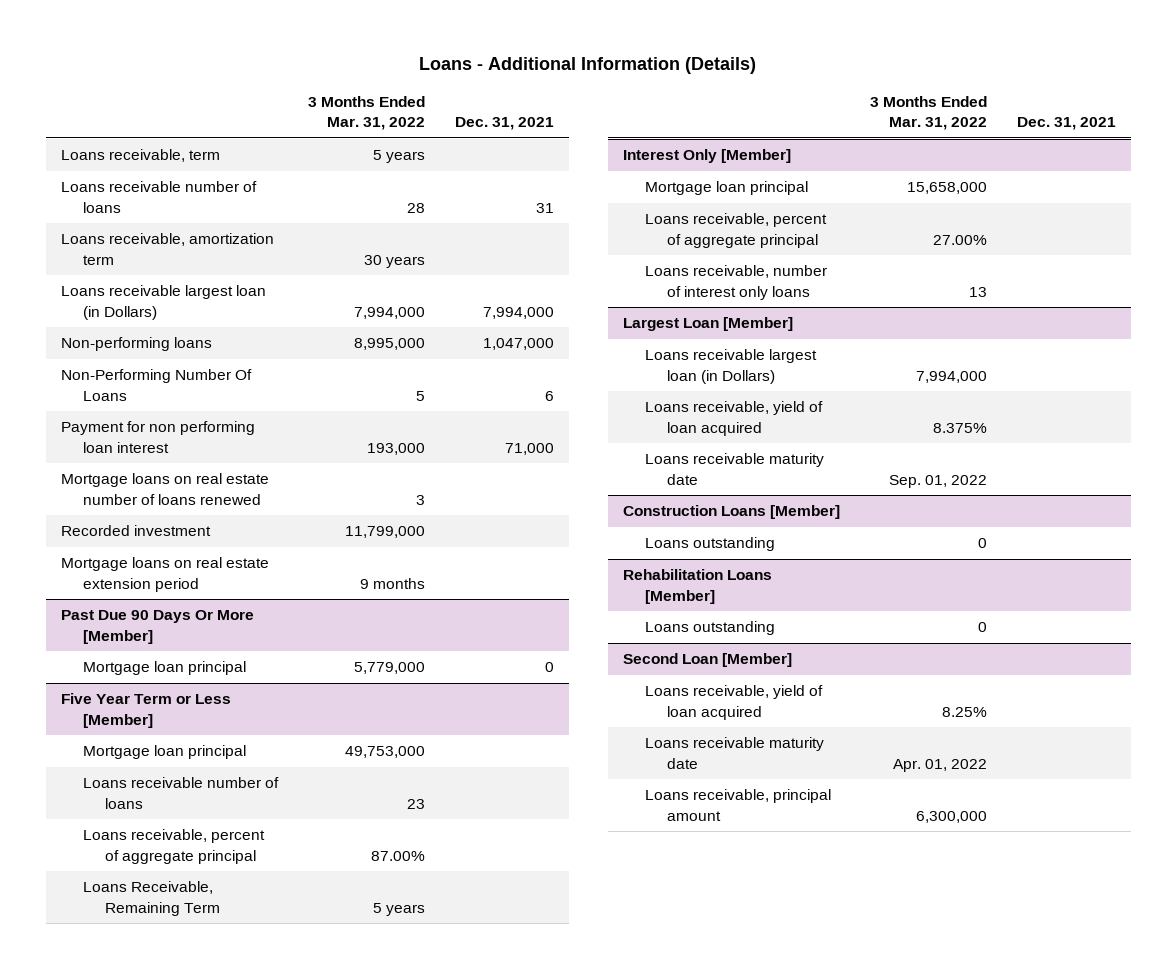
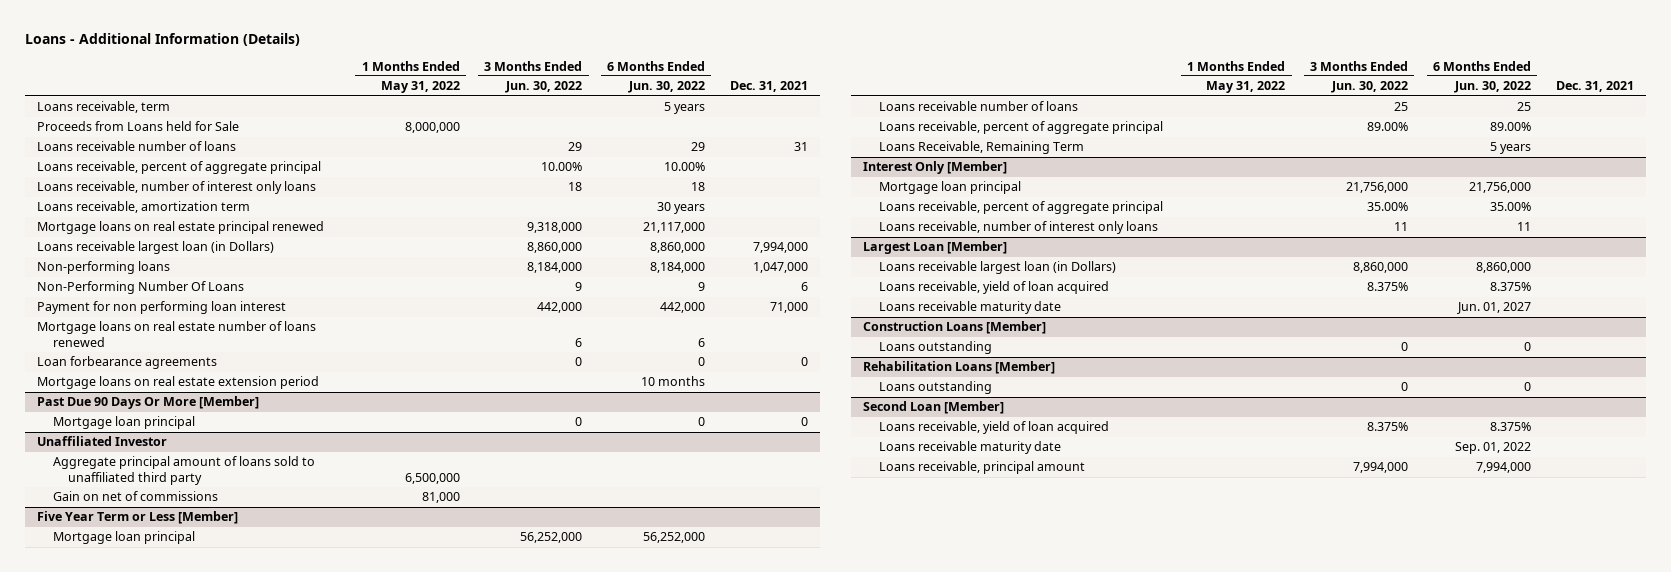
- | 3 Months Ended Mar. 31, 2022 | Dec. 31, 2021
+ | 1 Months Ended May 31, 2022 | 3 Months Ended Jun. 30, 2022 | 6 Months Ended Jun. 30, 2022 | Dec. 31, 2021
+ Proceeds from Loans held for Sale | 8,000,000 | | |
+ Loans receivable, percent of aggregate principal | | 10.00% | 10.00% |
+ Loans receivable, number of interest only loans | | 18 | 18 |
+ Mortgage loans on real estate principal renewed | | 9,318,000 | 21,117,000 |
- Recorded investment | 11,799,000 |
+ Loan forbearance agreements | | 0 | 0 | 0
+ Unaffiliated Investor
+ Aggregate principal amount of loans sold to unaffiliated third party | 6,500,000 | | |
+ Gain on net of commissions | 81,000 | | |

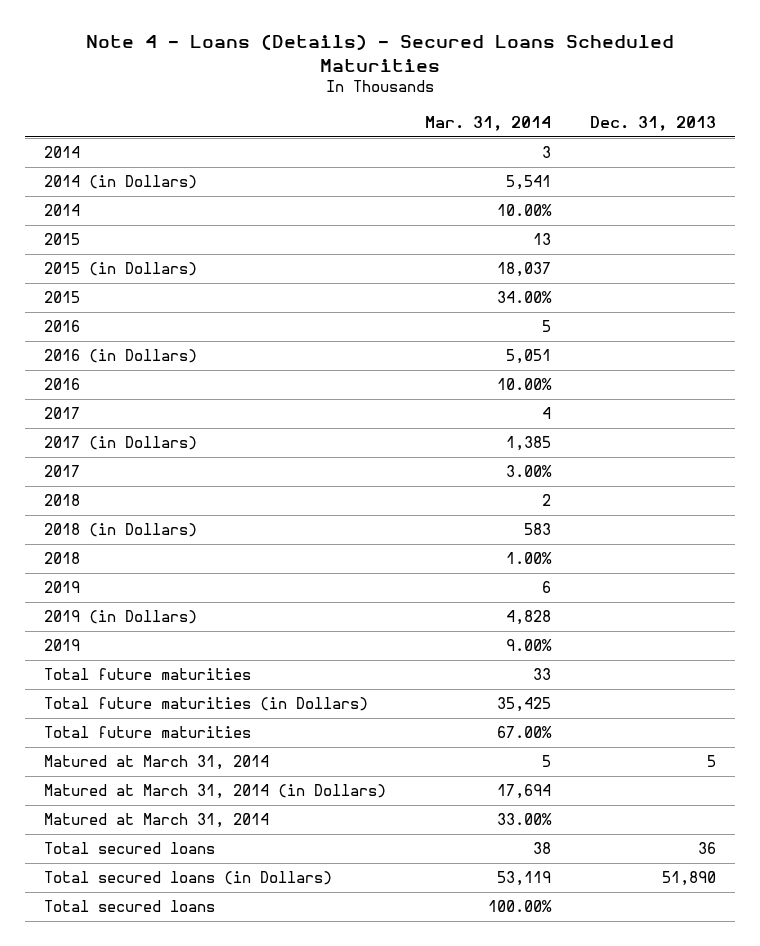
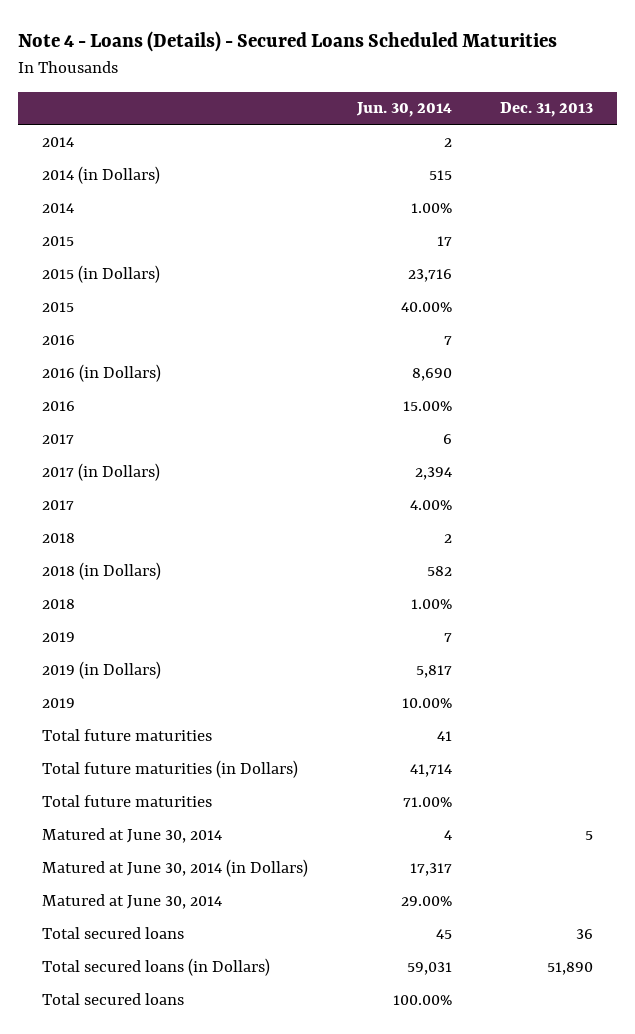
- | Mar. 31, 2014 | Dec. 31, 2013
+ | Jun. 30, 2014 | Dec. 31, 2013
- Matured at March 31, 2014 | 5 | 5
- Matured at March 31, 2014 (in Dollars) | 17,694 |
- Matured at March 31, 2014 | 33.00% |
+ Matured at June 30, 2014 | 4 | 5
+ Matured at June 30, 2014 (in Dollars) | 17,317 |
+ Matured at June 30, 2014 | 29.00% |

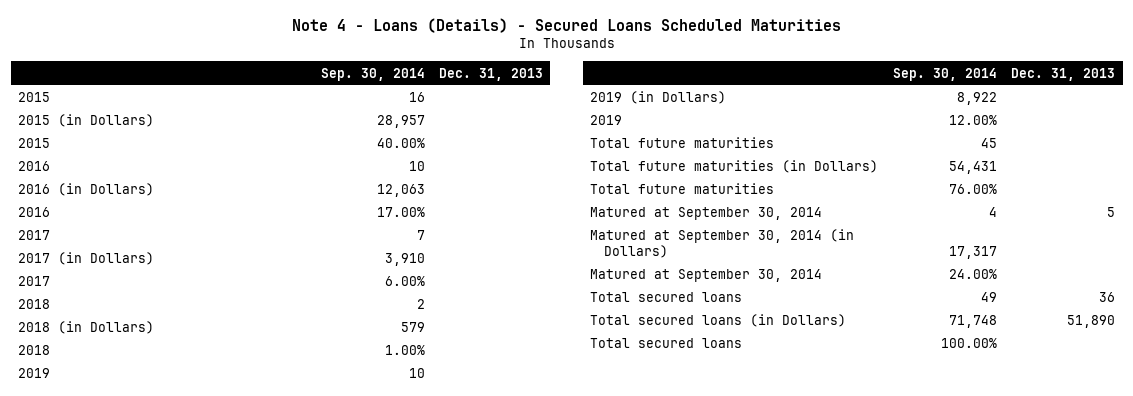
- | Jun. 30, 2014 | Dec. 31, 2013
+ | Sep. 30, 2014 | Dec. 31, 2013
- 2014 | 2 |
- 2014 (in Dollars) | 515 |
- 2014 | 1.00% |
- Matured at June 30, 2014 | 4 | 5
- Matured at June 30, 2014 (in Dollars) | 17,317 |
- Matured at June 30, 2014 | 29.00% |
+ Matured at September 30, 2014 | 4 | 5
+ Matured at September 30, 2014 (in Dollars) | 17,317 |
+ Matured at September 30, 2014 | 24.00% |

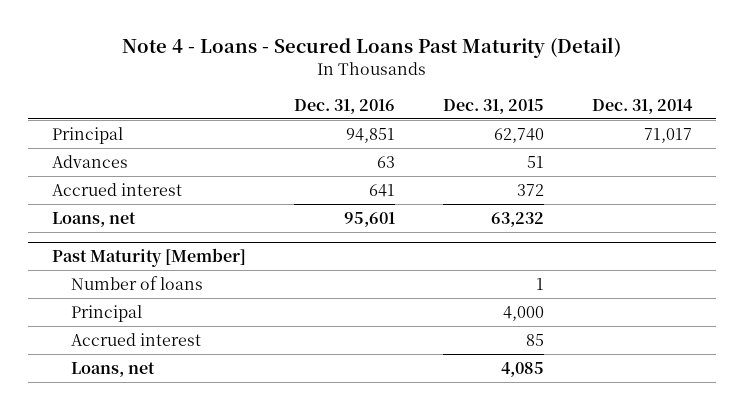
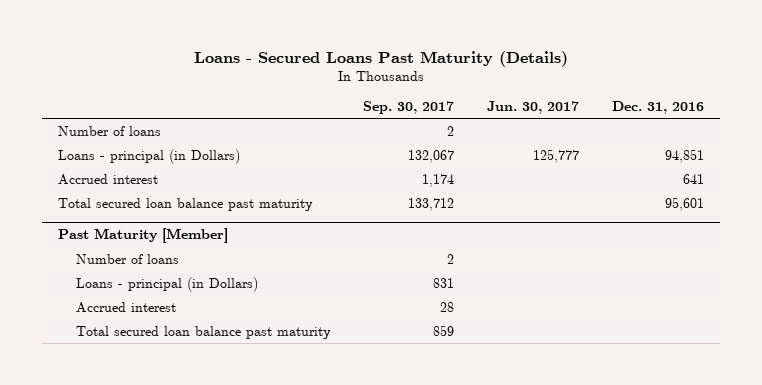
- Note 4 - Loans - Secured Loans Past Maturity (Detail)
+ Loans - Secured Loans Past Maturity (Details)
- | Dec. 31, 2016 | Dec. 31, 2015 | Dec. 31, 2014
+ | Sep. 30, 2017 | Jun. 30, 2017 | Dec. 31, 2016
- Principal | 94,851 | 62,740 | 71,017
- Advances | 63 | 51 |
+ Number of loans | 2 | |
+ Loans - principal (in Dollars) | 132,067 | 125,777 | 94,851
- Loans, net | 95,601 | 63,232 |
+ Total secured loan balance past maturity | 133,712 | | 95,601
@ Past Maturity [Member]
- Principal | | 4,000 |
+ Loans - principal (in Dollars) | 831 | |
- Loans, net | | 4,085 |
+ Total secured loan balance past maturity | 859 | |

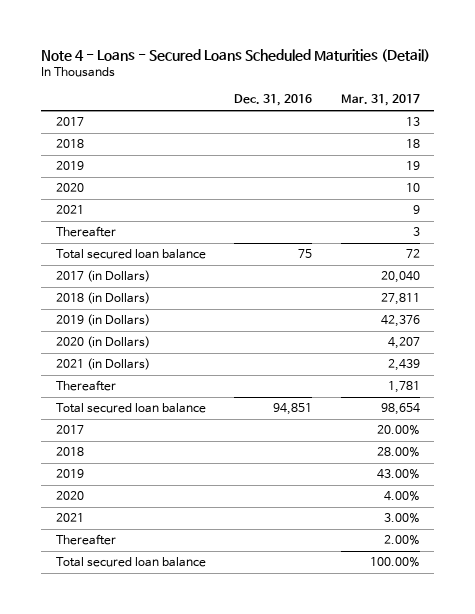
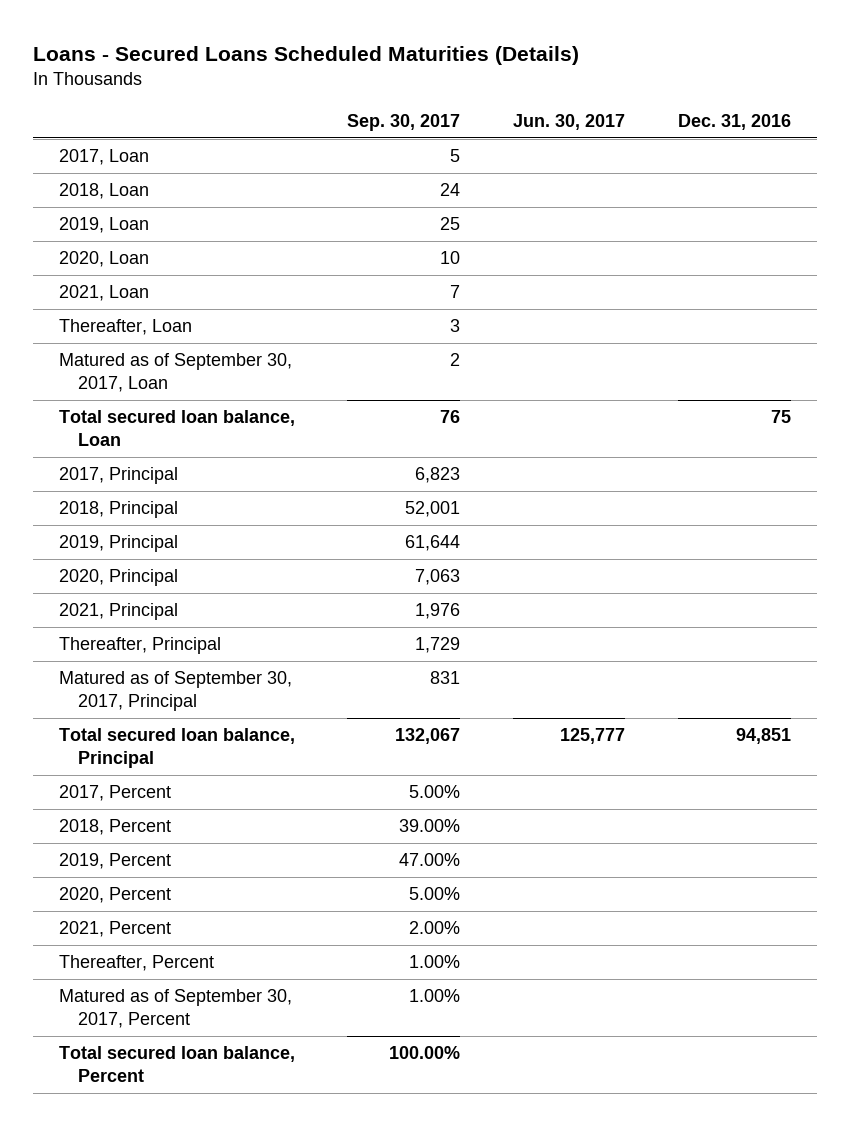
- Note 4 - Loans - Secured Loans Scheduled Maturities (Detail)
+ Loans - Secured Loans Scheduled Maturities (Details)
- | Dec. 31, 2016 | Mar. 31, 2017
+ | Sep. 30, 2017 | Jun. 30, 2017 | Dec. 31, 2016
- 2017 | | 13
- 2018 | | 18
- 2019 | | 19
- 2020 | | 10
- 2021 | | 9
- Thereafter | | 3
- Total secured loan balance | 75 | 72
- 2017 (in Dollars) | | 20,040
- 2018 (in Dollars) | | 27,811
- 2019 (in Dollars) | | 42,376
- 2020 (in Dollars) | | 4,207
- 2021 (in Dollars) | | 2,439
- Thereafter | | 1,781
- Total secured loan balance | 94,851 | 98,654
- 2017 | | 20.00%
- 2018 | | 28.00%
- 2019 | | 43.00%
- 2020 | | 4.00%
- 2021 | | 3.00%
- Thereafter | | 2.00%
- Total secured loan balance | | 100.00%
+ 2017, Loan | 5 | |
+ 2018, Loan | 24 | |
+ 2019, Loan | 25 | |
+ 2020, Loan | 10 | |
+ 2021, Loan | 7 | |
+ Thereafter, Loan | 3 | |
+ Matured as of September 30, 2017, Loan | 2 | |
+ Total secured loan balance, Loan | 76 | | 75
+ 2017, Principal | 6,823 | |
+ 2018, Principal | 52,001 | |
+ 2019, Principal | 61,644 | |
+ 2020, Principal | 7,063 | |
+ 2021, Principal | 1,976 | |
+ Thereafter, Principal | 1,729 | |
+ Matured as of September 30, 2017, Principal | 831 | |
+ Total secured loan balance, Principal | 132,067 | 125,777 | 94,851
+ 2017, Percent | 5.00% | |
+ 2018, Percent | 39.00% | |
+ 2019, Percent | 47.00% | |
+ 2020, Percent | 5.00% | |
+ 2021, Percent | 2.00% | |
+ Thereafter, Percent | 1.00% | |
+ Matured as of September 30, 2017, Percent | 1.00% | |
+ Total secured loan balance, Percent | 100.00% | |

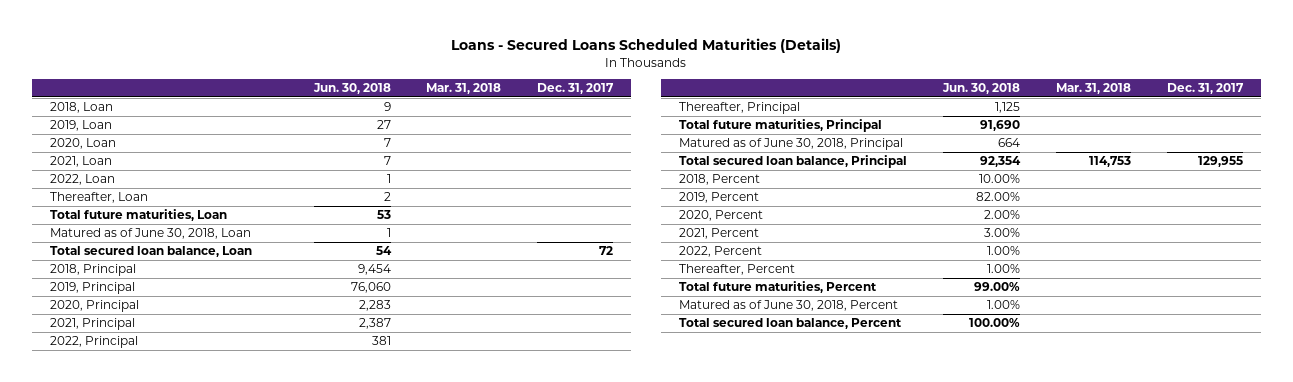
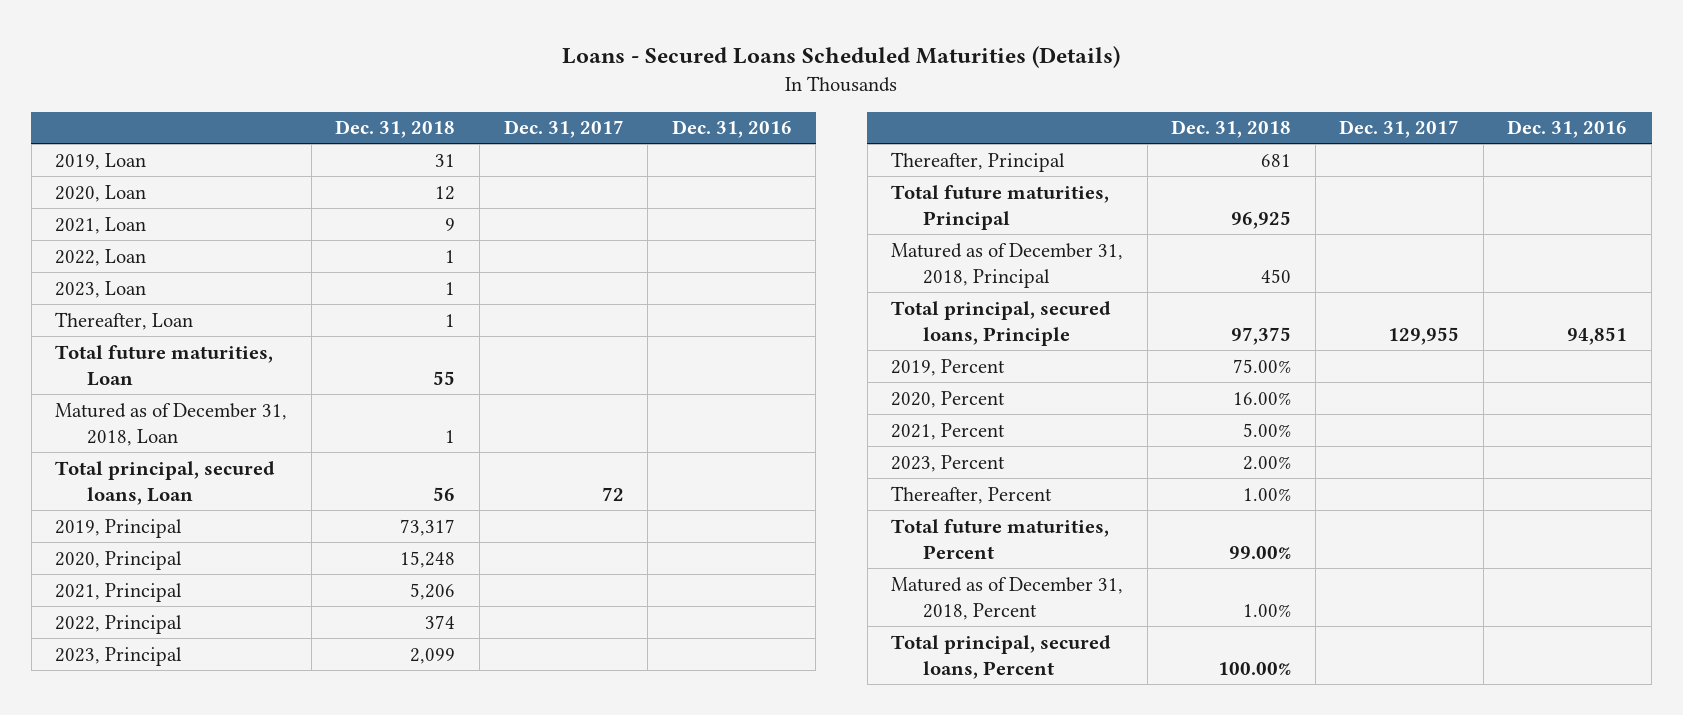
- | Jun. 30, 2018 | Mar. 31, 2018 | Dec. 31, 2017
+ | Dec. 31, 2018 | Dec. 31, 2017 | Dec. 31, 2016
- 2018, Loan | 9 | |
+ 2023, Loan | 1 | |
- Matured as of June 30, 2018, Loan | 1 | |
- Total secured loan balance, Loan | 54 | | 72
- 2018, Principal | 9,454 | |
+ Matured as of December 31, 2018, Loan | 1 | |
+ Total principal, secured loans, Loan | 56 | 72 |
+ 2023, Principal | 2,099 | |
- Matured as of June 30, 2018, Principal | 664 | |
- Total secured loan balance, Principal | 92,354 | 114,753 | 129,955
- 2018, Percent | 10.00% | |
+ Matured as of December 31, 2018, Principal | 450 | |
+ Total principal, secured loans, Principle | 97,375 | 129,955 | 94,851
- 2022, Percent | 1.00% | |
+ 2023, Percent | 2.00% | |
- Matured as of June 30, 2018, Percent | 1.00% | |
- Total secured loan balance, Percent | 100.00% | |
+ Matured as of December 31, 2018, Percent | 1.00% | |
+ Total principal, secured loans, Percent | 100.00% | |

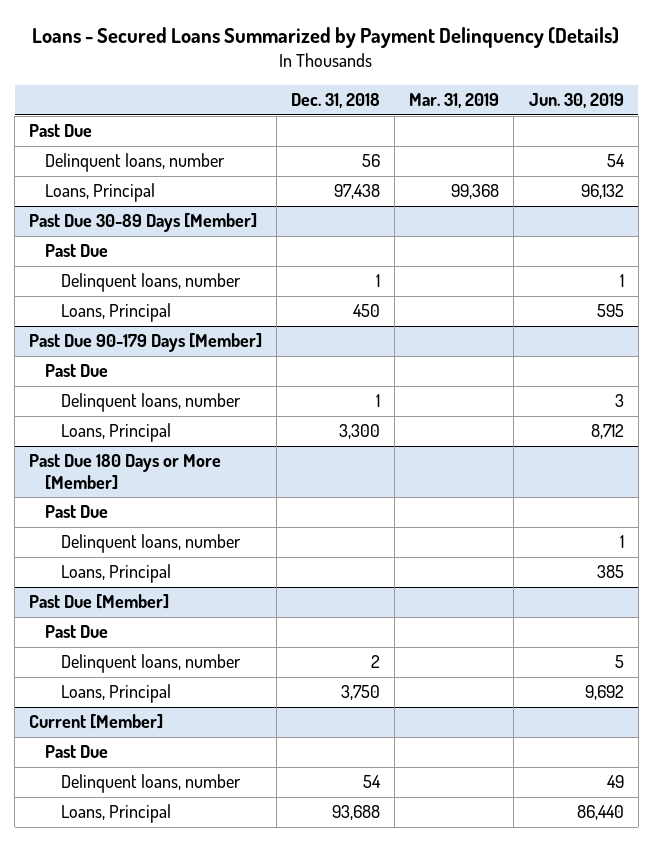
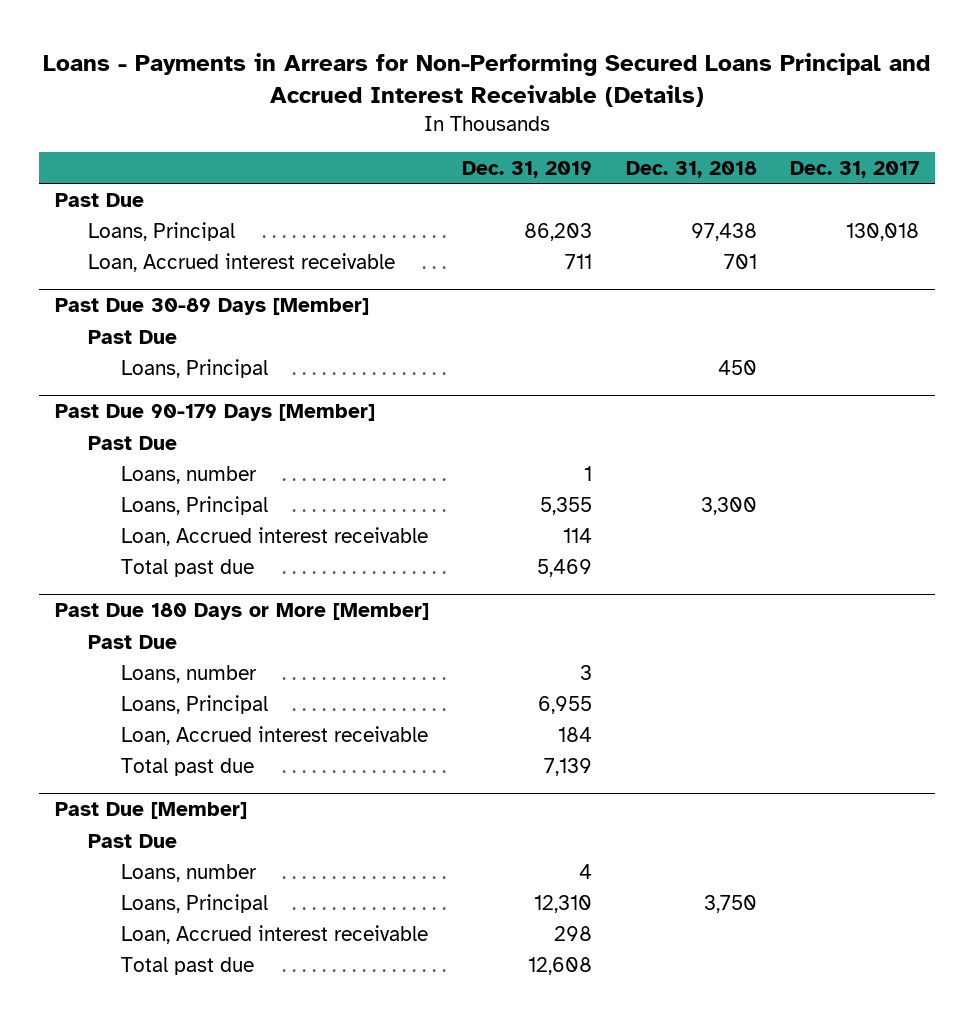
- Loans - Secured Loans Summarized by Payment Delinquency (Details)
+ Loans - Payments in Arrears for Non-Performing Secured Loans Principal and Accrued Interest Receivable (Details)
- | Dec. 31, 2018 | Mar. 31, 2019 | Jun. 30, 2019
+ | Dec. 31, 2019 | Dec. 31, 2018 | Dec. 31, 2017
- Delinquent loans, number | 56 | | 54
+ Loan, Accrued interest receivable | 711 | 701 |
@ Past Due 30-89 Days [Member]
- Delinquent loans, number | 1 | | 1
@ Past Due 90-179 Days [Member]
- Delinquent loans, number | 1 | | 3
+ Loans, number | 1 | |
+ Loan, Accrued interest receivable | 114 | |
+ Total past due | 5,469 | |
@ Past Due 180 Days or More [Member]
- Delinquent loans, number | | | 1
+ Loans, number | 3 | |
+ Loan, Accrued interest receivable | 184 | |
+ Total past due | 7,139 | |
@ Past Due [Member]
- Delinquent loans, number | 2 | | 5
+ Loans, number | 4 | |
- Current [Member]
- Past Due
- Delinquent loans, number | 54 | | 49
- Loans, Principal | 93,688 | | 86,440
@ Past Due [Member]
+ Loan, Accrued interest receivable | 298 | |
+ Total past due | 12,608 | |

